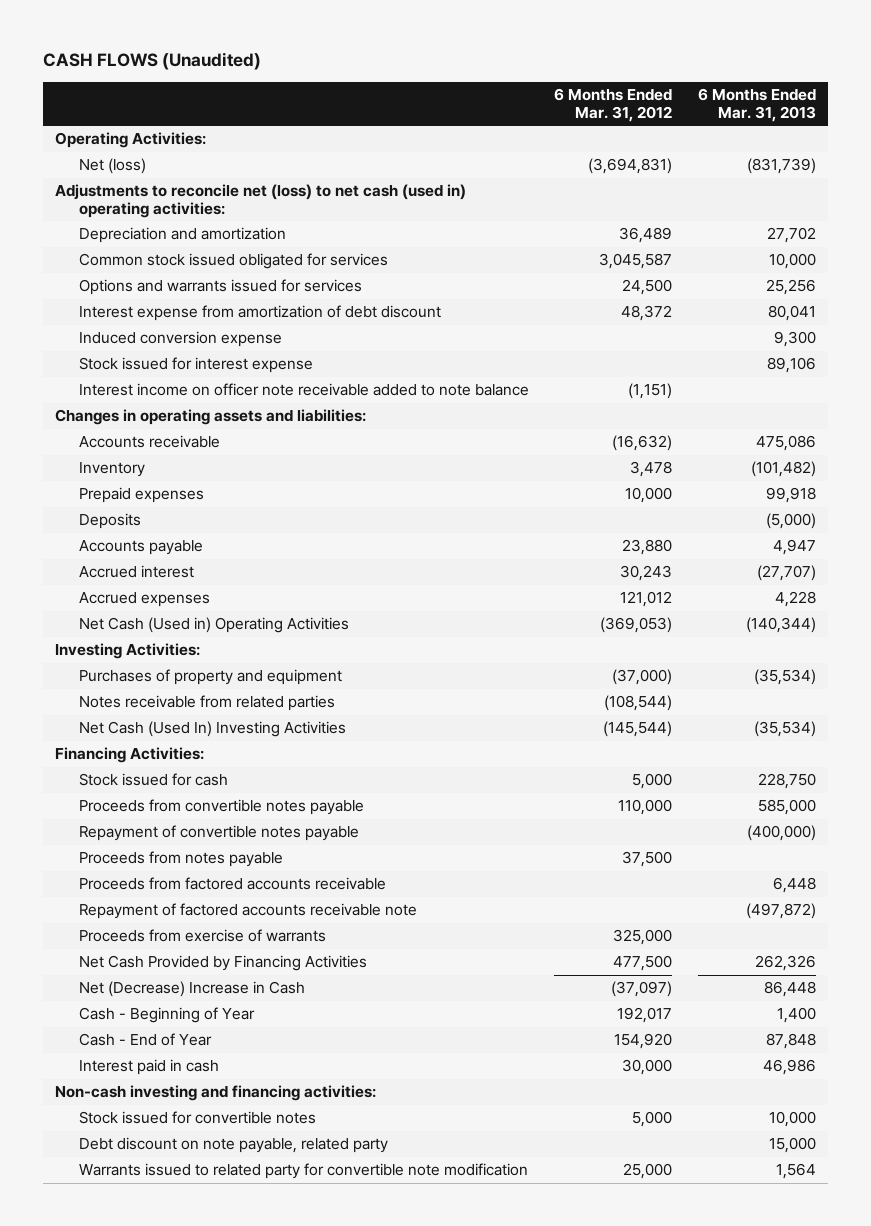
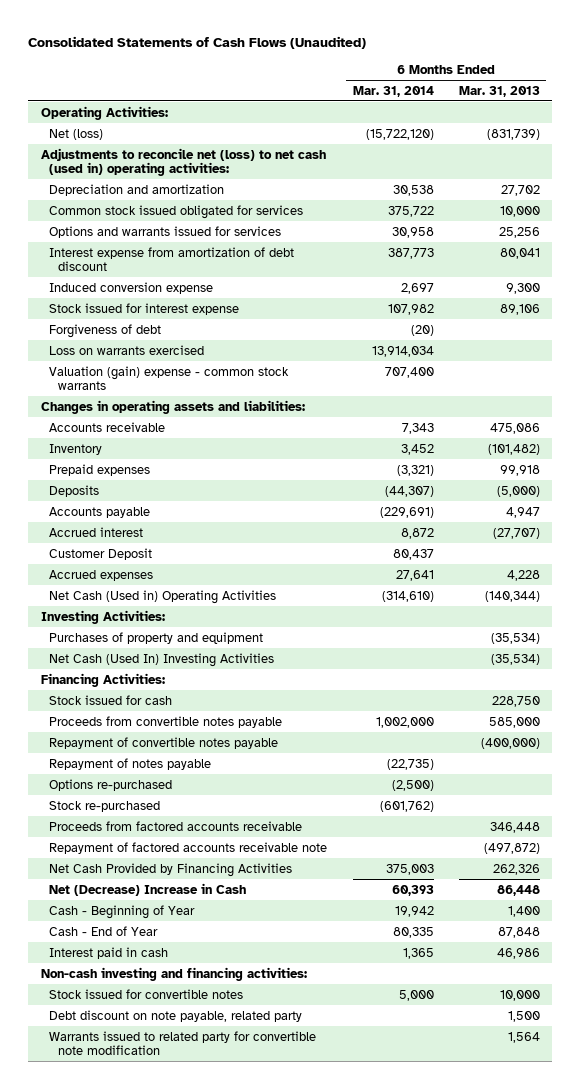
- CASH FLOWS (Unaudited)
+ Consolidated Statements of Cash Flows (Unaudited)
- | 6 Months Ended Mar. 31, 2012 | 6 Months Ended Mar. 31, 2013
+ | 6 Months Ended Mar. 31, 2014 | 6 Months Ended Mar. 31, 2013
- Interest income on officer note receivable added to note balance | (1,151) |
+ Forgiveness of debt | (20) |
+ Loss on warrants exercised | 13,914,034 |
+ Valuation (gain) expense - common stock warrants | 707,400 |
+ Customer Deposit | 80,437 |
- Notes receivable from related parties | (108,544) |
- Proceeds from notes payable | 37,500 |
- Proceeds from factored accounts receivable | | 6,448
+ Repayment of notes payable | (22,735) |
+ Options re-purchased | (2,500) |
+ Stock re-purchased | (601,762) |
+ Proceeds from factored accounts receivable | | 346,448
- Proceeds from exercise of warrants | 325,000 |
- Debt discount on note payable, related party | | 15,000
+ Debt discount on note payable, related party | | 1,500

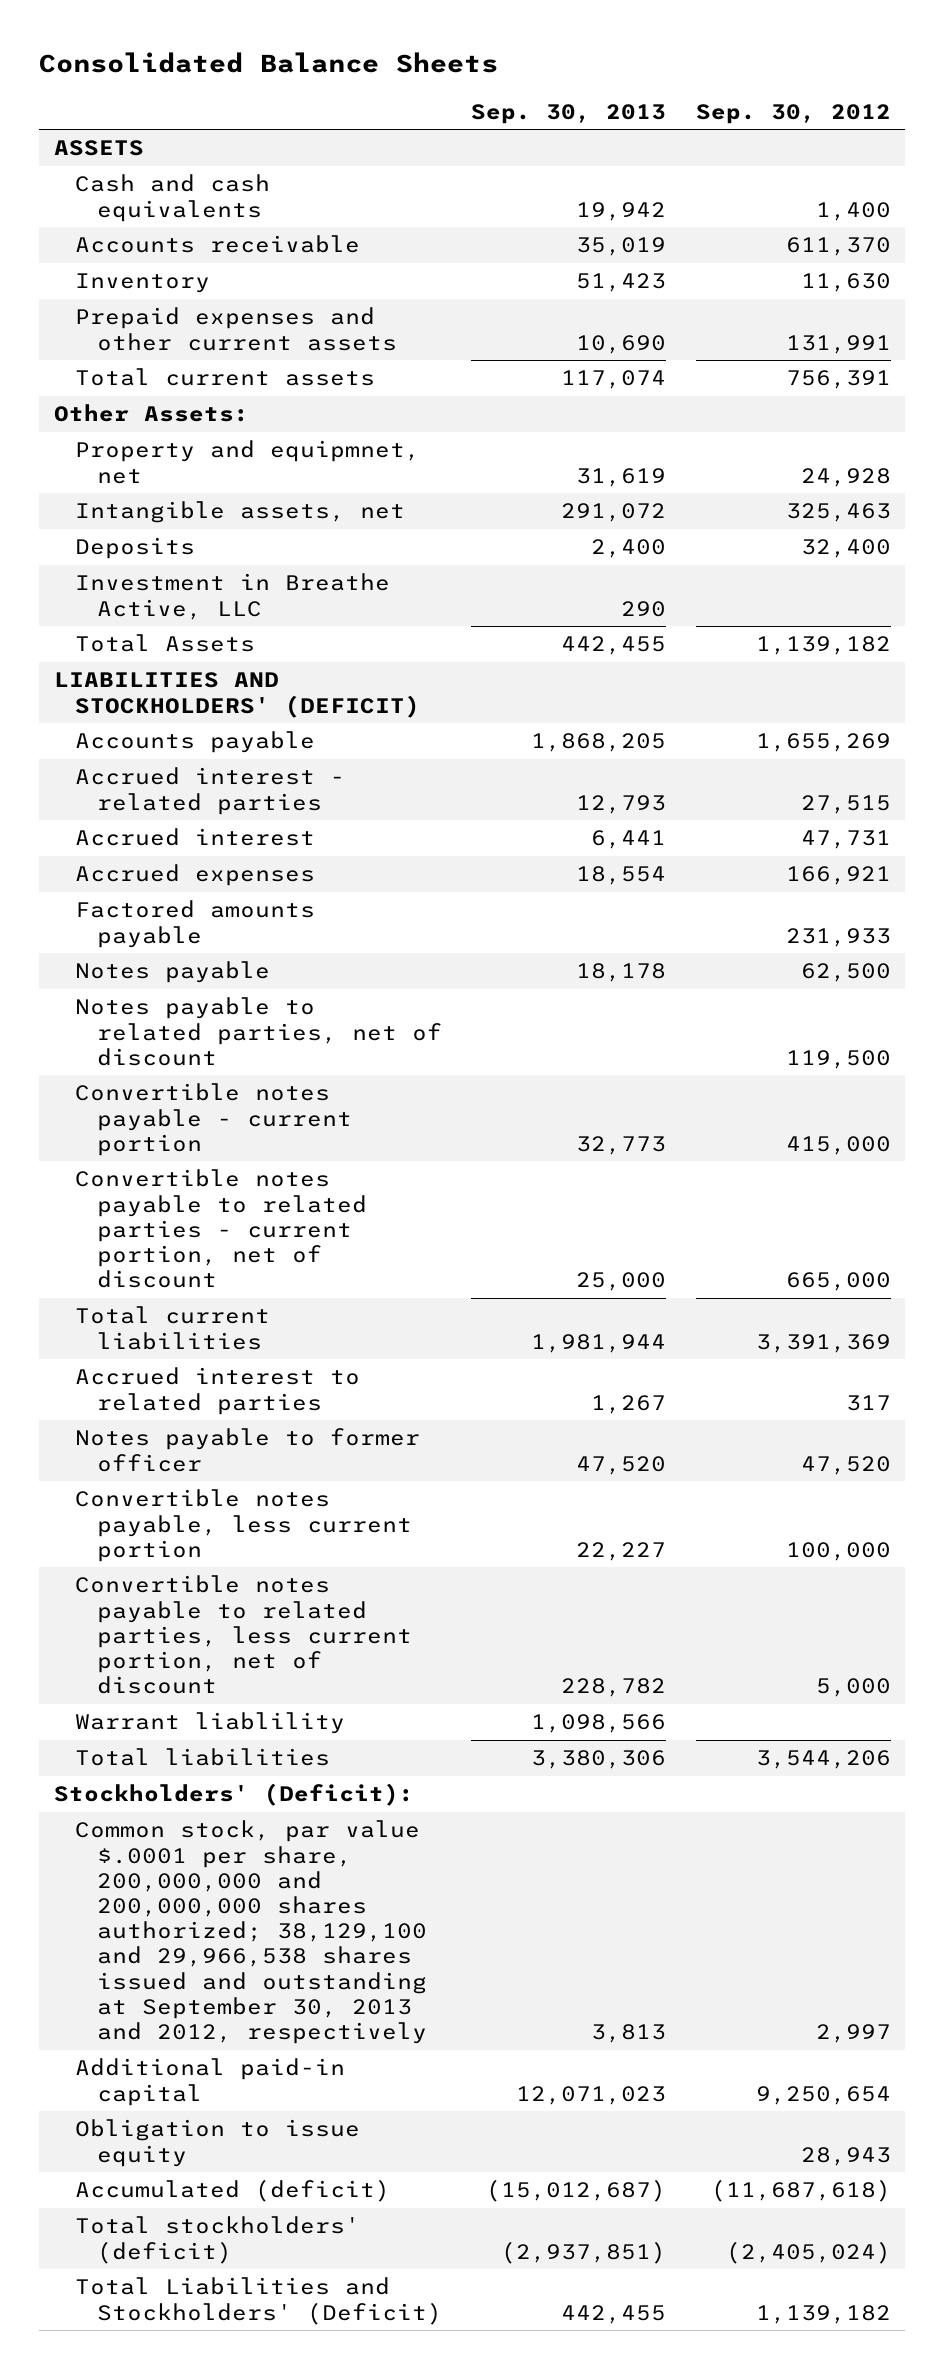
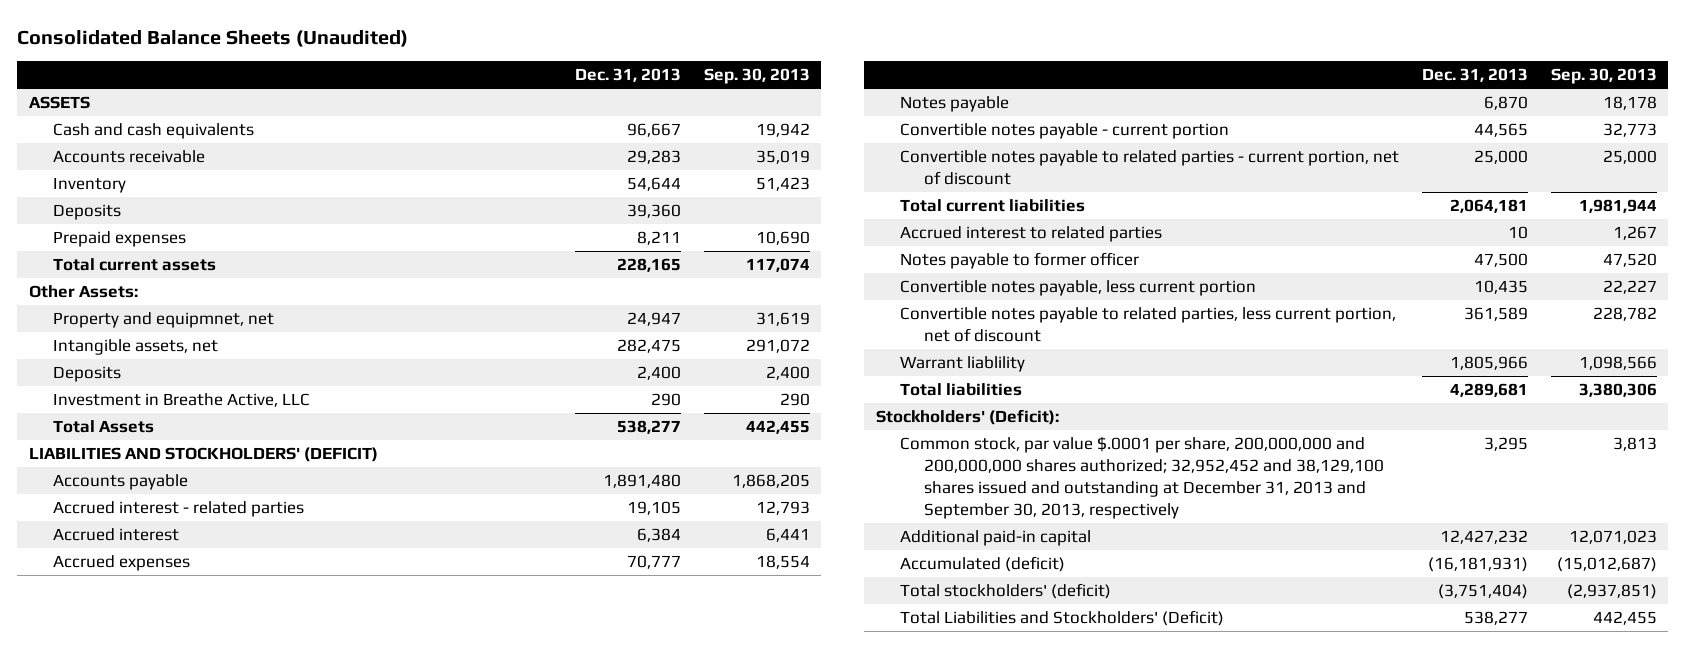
- Consolidated Balance Sheets
+ Consolidated Balance Sheets (Unaudited)
- | Sep. 30, 2013 | Sep. 30, 2012
+ | Dec. 31, 2013 | Sep. 30, 2013
- Prepaid expenses and other current assets | 10,690 | 131,991
+ Deposits | 39,360 |
+ Prepaid expenses | 8,211 | 10,690
- Factored amounts payable | | 231,933
- Notes payable to related parties, net of discount | | 119,500
- Common stock, par value $.0001 per share, 200,000,000 and 200,000,000 shares authorized; 38,129,100 and 29,966,538 shares issued and outstanding at September 30, 2013 and 2012, respectively | 3,813 | 2,997
+ Common stock, par value $.0001 per share, 200,000,000 and 200,000,000 shares authorized; 32,952,452 and 38,129,100 shares issued and outstanding at December 31, 2013 and September 30, 2013, respectively | 3,295 | 3,813
- Obligation to issue equity | | 28,943

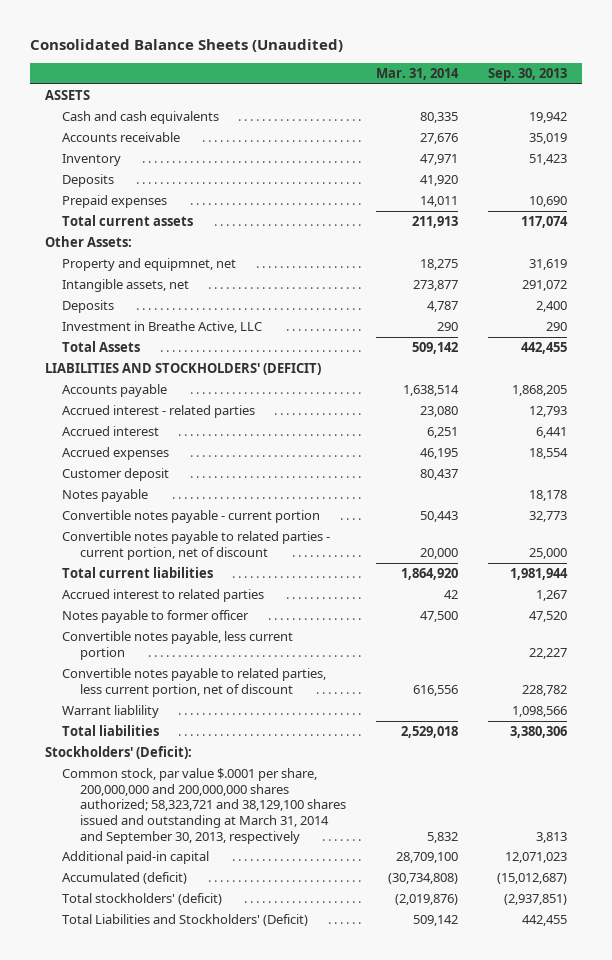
- | Dec. 31, 2013 | Sep. 30, 2013
+ | Mar. 31, 2014 | Sep. 30, 2013
+ Customer deposit | 80,437 |
- Common stock, par value $.0001 per share, 200,000,000 and 200,000,000 shares authorized; 32,952,452 and 38,129,100 shares issued and outstanding at December 31, 2013 and September 30, 2013, respectively | 3,295 | 3,813
+ Common stock, par value $.0001 per share, 200,000,000 and 200,000,000 shares authorized; 58,323,721 and 38,129,100 shares issued and outstanding at March 31, 2014 and September 30, 2013, respectively | 5,832 | 3,813

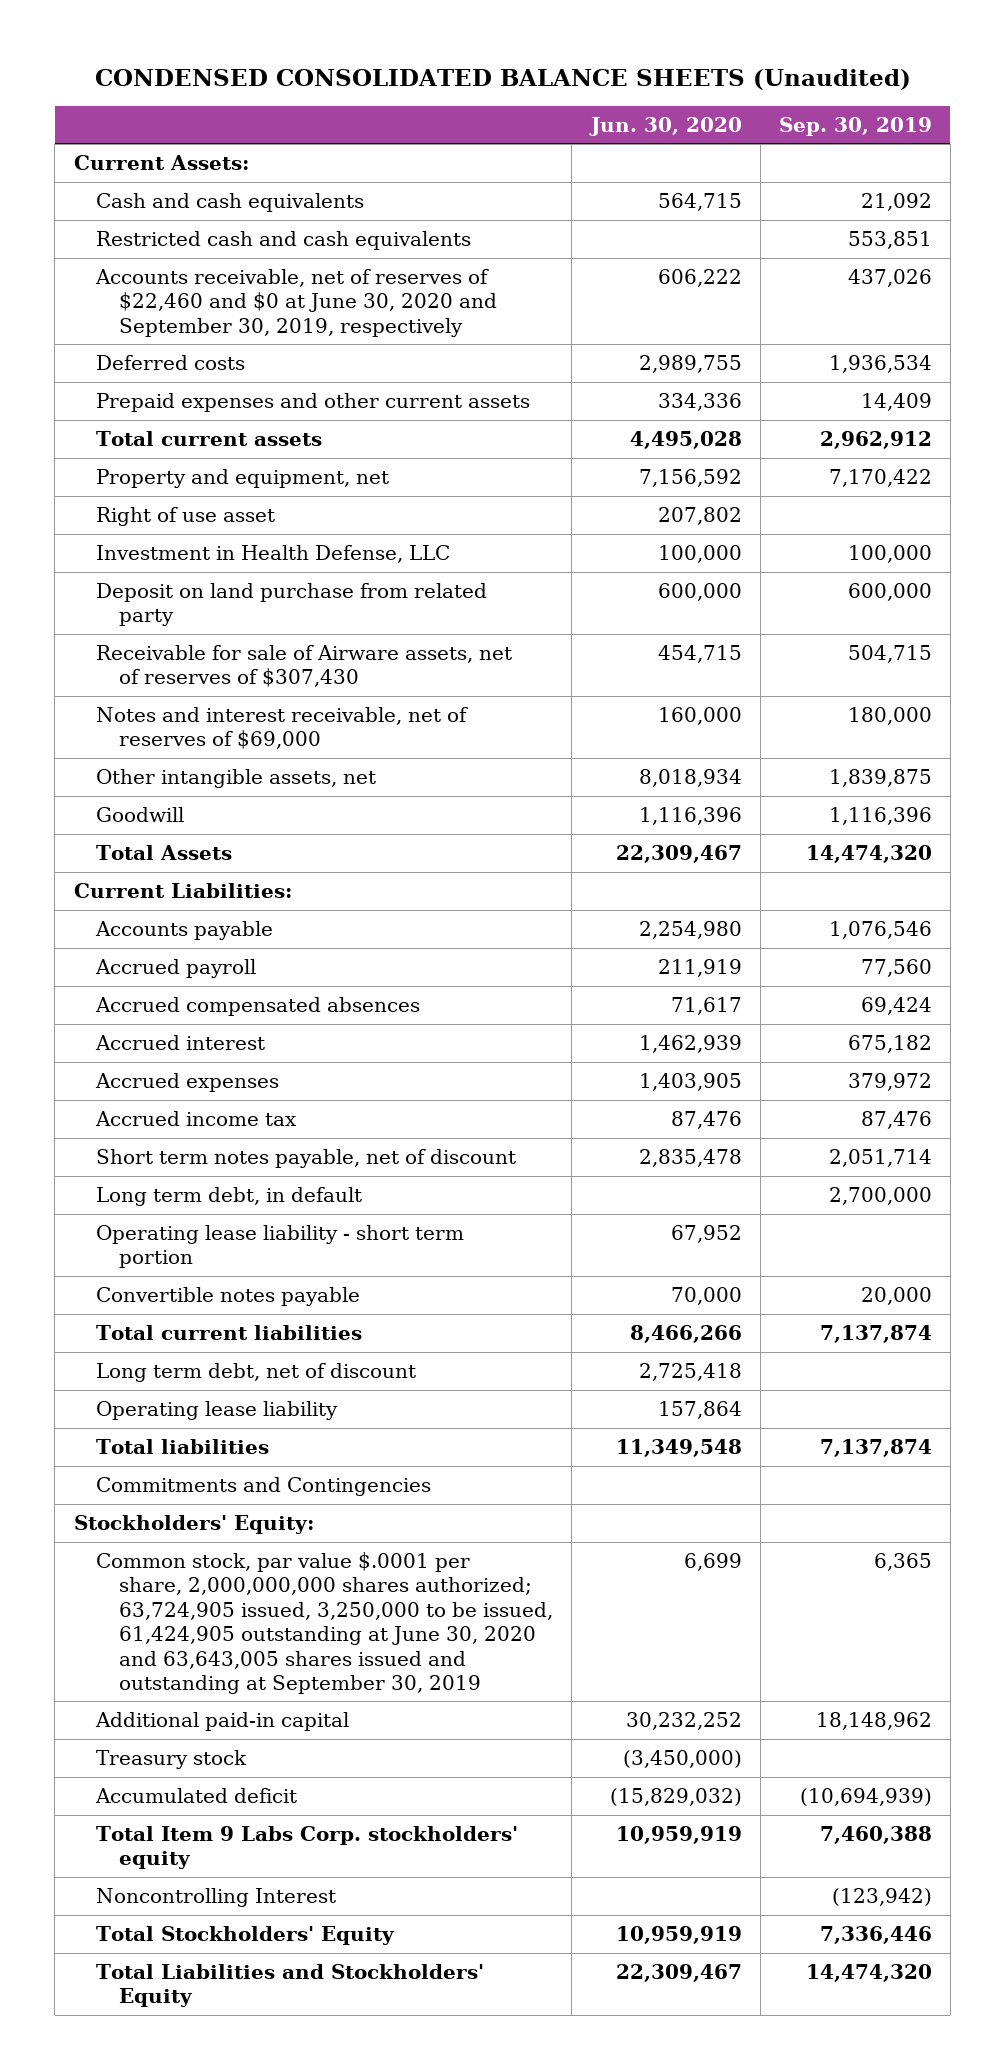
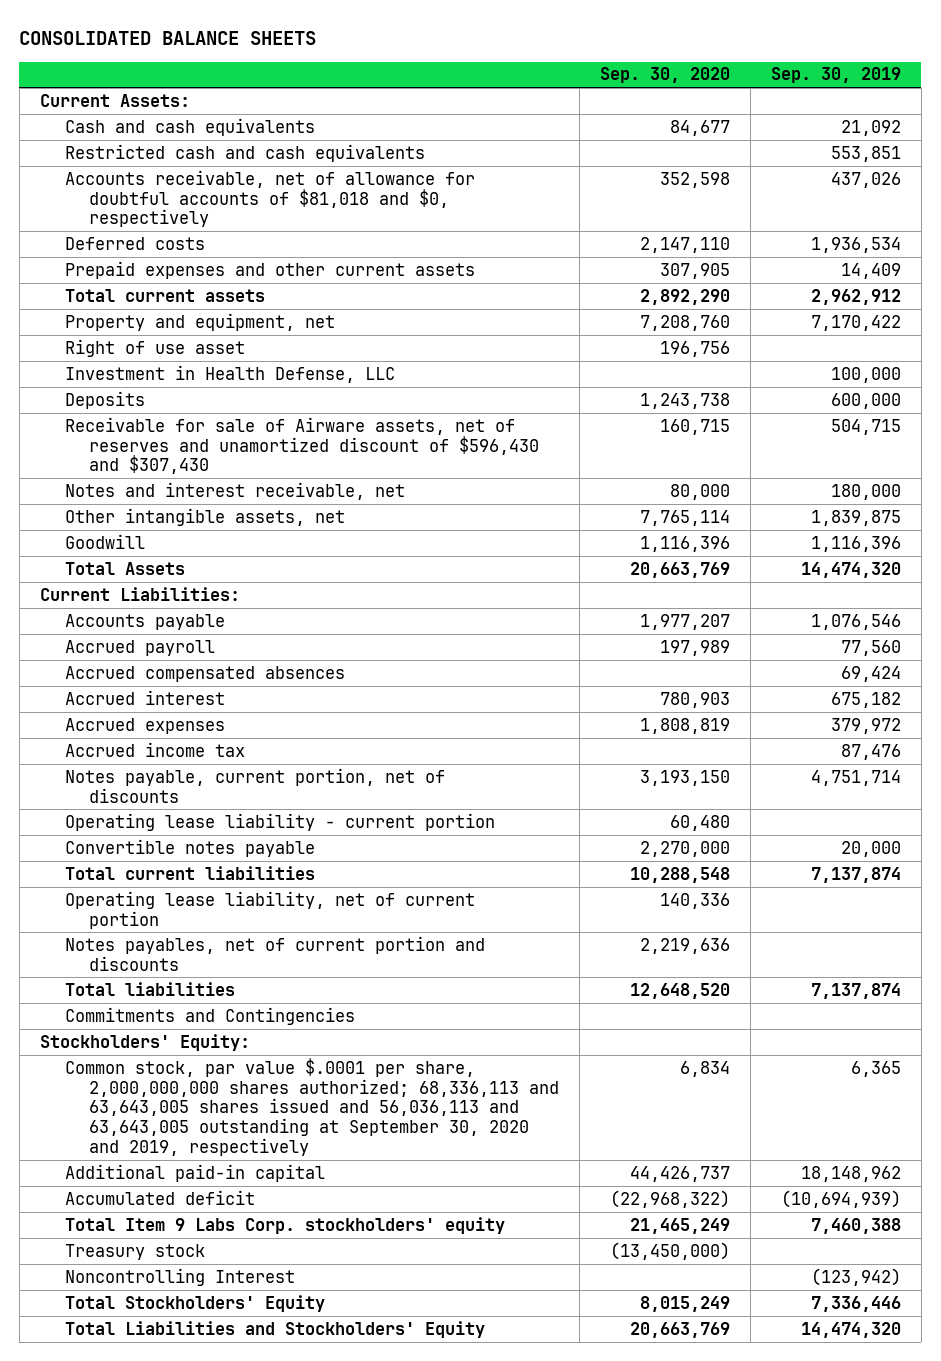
- CONDENSED CONSOLIDATED BALANCE SHEETS (Unaudited)
+ CONSOLIDATED BALANCE SHEETS
- | Jun. 30, 2020 | Sep. 30, 2019
+ | Sep. 30, 2020 | Sep. 30, 2019
- Accounts receivable, net of reserves of $22,460 and $0 at June 30, 2020 and September 30, 2019, respectively | 606,222 | 437,026
+ Accounts receivable, net of allowance for doubtful accounts of $81,018 and $0, respectively | 352,598 | 437,026
- Deposit on land purchase from related party | 600,000 | 600,000
- Receivable for sale of Airware assets, net of reserves of $307,430 | 454,715 | 504,715
- Notes and interest receivable, net of reserves of $69,000 | 160,000 | 180,000
+ Deposits | 1,243,738 | 600,000
+ Receivable for sale of Airware assets, net of reserves and unamortized discount of $596,430 and $307,430 | 160,715 | 504,715
+ Notes and interest receivable, net | 80,000 | 180,000
- Short term notes payable, net of discount | 2,835,478 | 2,051,714
- Long term debt, in default | | 2,700,000
- Operating lease liability - short term portion | 67,952 |
+ Notes payable, current portion, net of discounts | 3,193,150 | 4,751,714
+ Operating lease liability - current portion | 60,480 |
- Long term debt, net of discount | 2,725,418 |
- Operating lease liability | 157,864 |
+ Operating lease liability, net of current portion | 140,336 |
+ Notes payables, net of current portion and discounts | 2,219,636 |
- Common stock, par value $.0001 per share, 2,000,000,000 shares authorized; 63,724,905 issued, 3,250,000 to be issued, 61,424,905 outstanding at June 30, 2020 and 63,643,005 shares issued and outstanding at September 30, 2019 | 6,699 | 6,365
+ Common stock, par value $.0001 per share, 2,000,000,000 shares authorized; 68,336,113 and 63,643,005 shares issued and 56,036,113 and 63,643,005 outstanding at September 30, 2020 and 2019, respectively | 6,834 | 6,365
moved down: Treasury stock | (13,450,000) |

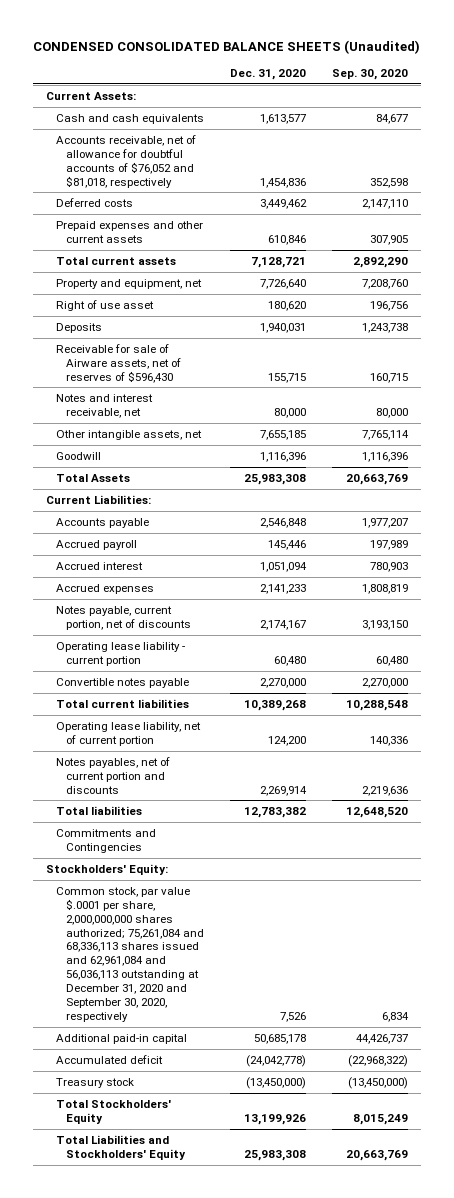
- CONSOLIDATED BALANCE SHEETS
+ CONDENSED CONSOLIDATED BALANCE SHEETS (Unaudited)
- | Sep. 30, 2020 | Sep. 30, 2019
+ | Dec. 31, 2020 | Sep. 30, 2020
- Restricted cash and cash equivalents | | 553,851
- Accounts receivable, net of allowance for doubtful accounts of $81,018 and $0, respectively | 352,598 | 437,026
+ Accounts receivable, net of allowance for doubtful accounts of $76,052 and $81,018, respectively | 1,454,836 | 352,598
- Investment in Health Defense, LLC | | 100,000
- Receivable for sale of Airware assets, net of reserves and unamortized discount of $596,430 and $307,430 | 160,715 | 504,715
+ Receivable for sale of Airware assets, net of reserves of $596,430 | 155,715 | 160,715
- Accrued compensated absences | | 69,424
- Accrued income tax | | 87,476
- Common stock, par value $.0001 per share, 2,000,000,000 shares authorized; 68,336,113 and 63,643,005 shares issued and 56,036,113 and 63,643,005 outstanding at September 30, 2020 and 2019, respectively | 6,834 | 6,365
+ Common stock, par value $.0001 per share, 2,000,000,000 shares authorized; 75,261,084 and 68,336,113 shares issued and 62,961,084 and 56,036,113 outstanding at December 31, 2020 and September 30, 2020, respectively | 7,526 | 6,834
- Total Item 9 Labs Corp. stockholders' equity | 21,465,249 | 7,460,388
- Noncontrolling Interest | | (123,942)

